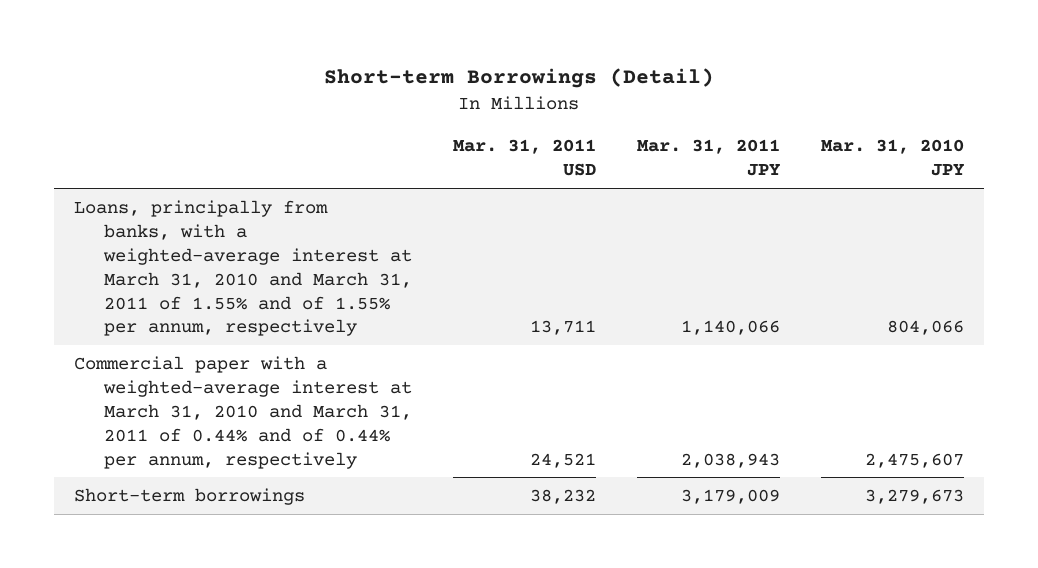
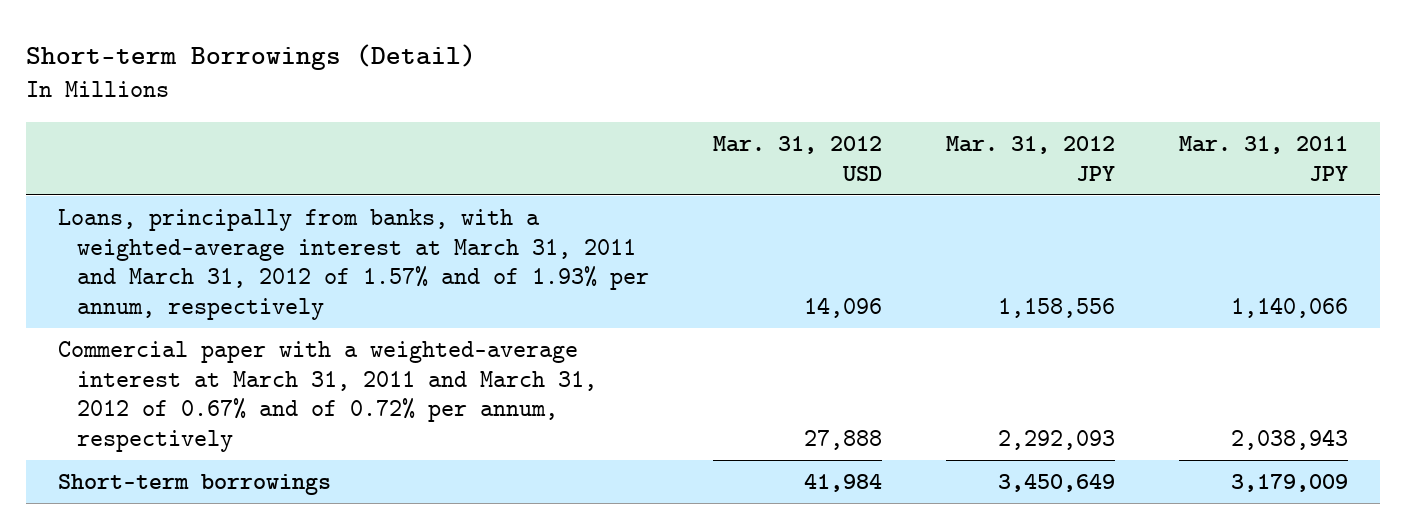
- | Mar. 31, 2011 USD | Mar. 31, 2011 JPY | Mar. 31, 2010 JPY
+ | Mar. 31, 2012 USD | Mar. 31, 2012 JPY | Mar. 31, 2011 JPY
- Loans, principally from banks, with a weighted-average interest at March 31, 2010 and March 31, 2011 of 1.55% and of 1.55% per annum, respectively | 13,711 | 1,140,066 | 804,066
- Commercial paper with a weighted-average interest at March 31, 2010 and March 31, 2011 of 0.44% and of 0.44% per annum, respectively | 24,521 | 2,038,943 | 2,475,607
+ Loans, principally from banks, with a weighted-average interest at March 31, 2011 and March 31, 2012 of 1.57% and of 1.93% per annum, respectively | 14,096 | 1,158,556 | 1,140,066
+ Commercial paper with a weighted-average interest at March 31, 2011 and March 31, 2012 of 0.67% and of 0.72% per annum, respectively | 27,888 | 2,292,093 | 2,038,943

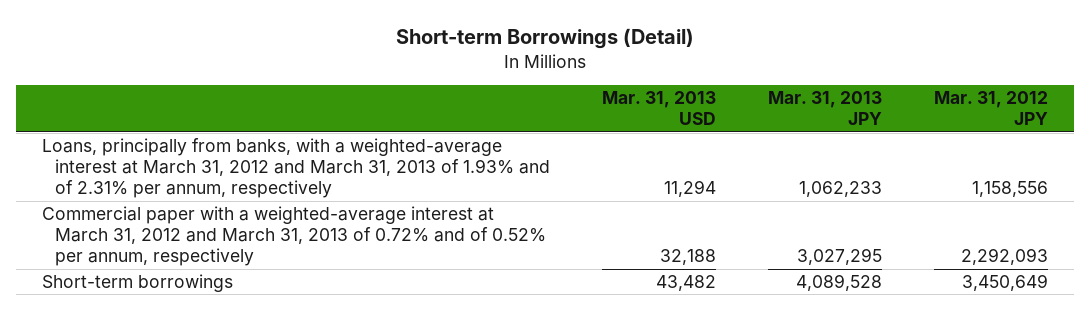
- | Mar. 31, 2012 USD | Mar. 31, 2012 JPY | Mar. 31, 2011 JPY
+ | Mar. 31, 2013 USD | Mar. 31, 2013 JPY | Mar. 31, 2012 JPY
- Loans, principally from banks, with a weighted-average interest at March 31, 2011 and March 31, 2012 of 1.57% and of 1.93% per annum, respectively | 14,096 | 1,158,556 | 1,140,066
- Commercial paper with a weighted-average interest at March 31, 2011 and March 31, 2012 of 0.67% and of 0.72% per annum, respectively | 27,888 | 2,292,093 | 2,038,943
+ Loans, principally from banks, with a weighted-average interest at March 31, 2012 and March 31, 2013 of 1.93% and of 2.31% per annum, respectively | 11,294 | 1,062,233 | 1,158,556
+ Commercial paper with a weighted-average interest at March 31, 2012 and March 31, 2013 of 0.72% and of 0.52% per annum, respectively | 32,188 | 3,027,295 | 2,292,093

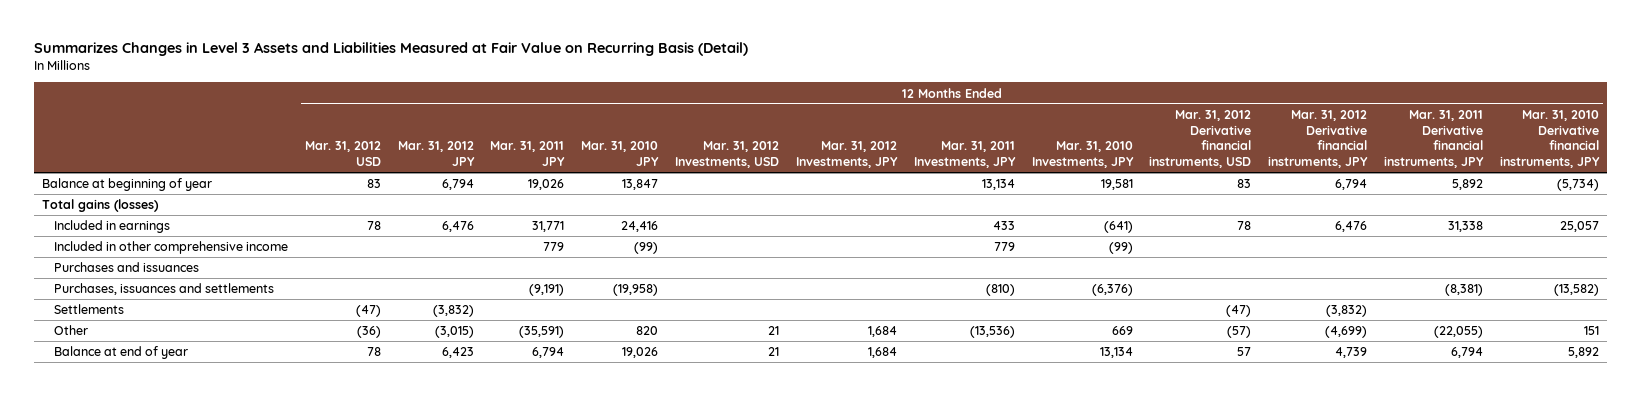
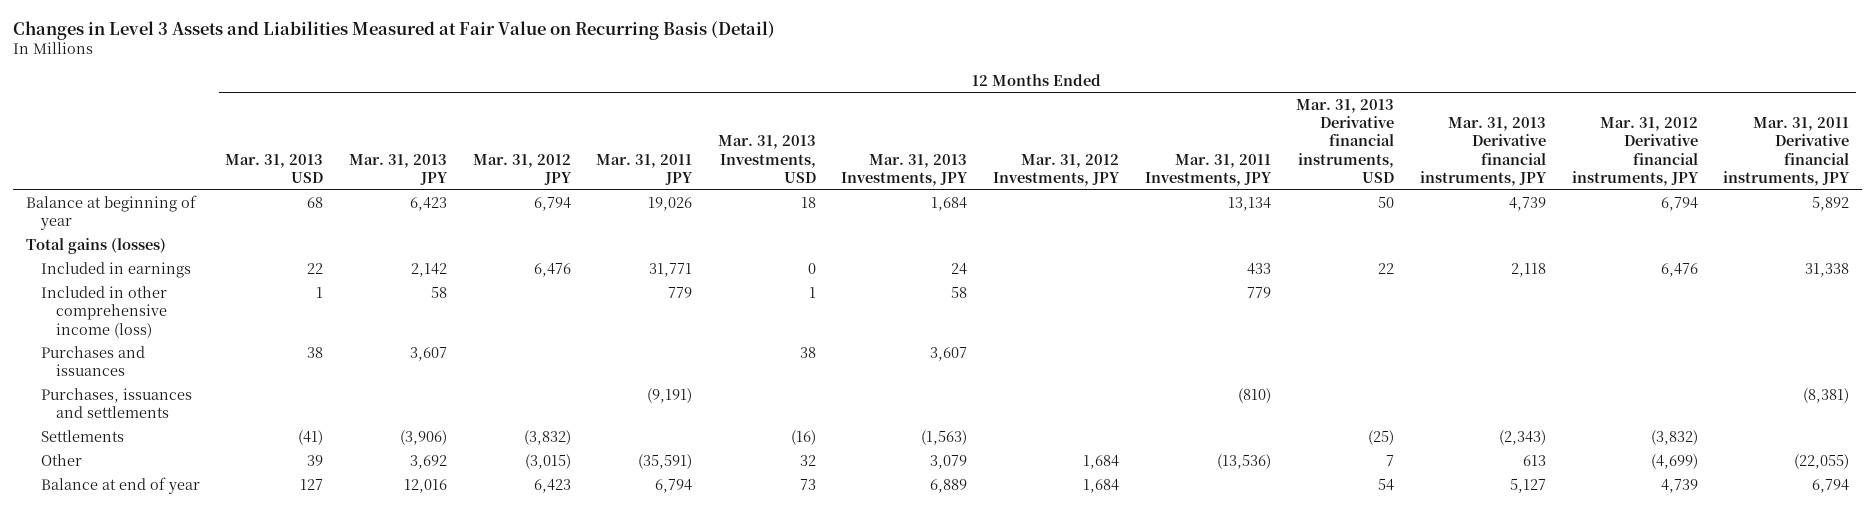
- Summarizes Changes in Level 3 Assets and Liabilities Measured at Fair Value on Recurring Basis (Detail)
+ Changes in Level 3 Assets and Liabilities Measured at Fair Value on Recurring Basis (Detail)
- | 12 Months Ended Mar. 31, 2012 USD | 12 Months Ended Mar. 31, 2012 JPY | 12 Months Ended Mar. 31, 2011 JPY | 12 Months Ended Mar. 31, 2010 JPY | 12 Months Ended Mar. 31, 2012 Investments, USD | 12 Months Ended Mar. 31, 2012 Investments, JPY | 12 Months Ended Mar. 31, 2011 Investments, JPY | 12 Months Ended Mar. 31, 2010 Investments, JPY | 12 Months Ended Mar. 31, 2012 Derivative financial instruments, USD | 12 Months Ended Mar. 31, 2012 Derivative financial instruments, JPY | 12 Months Ended Mar. 31, 2011 Derivative financial instruments, JPY | 12 Months Ended Mar. 31, 2010 Derivative financial instruments, JPY
+ | 12 Months Ended Mar. 31, 2013 USD | 12 Months Ended Mar. 31, 2013 JPY | 12 Months Ended Mar. 31, 2012 JPY | 12 Months Ended Mar. 31, 2011 JPY | 12 Months Ended Mar. 31, 2013 Investments, USD | 12 Months Ended Mar. 31, 2013 Investments, JPY | 12 Months Ended Mar. 31, 2012 Investments, JPY | 12 Months Ended Mar. 31, 2011 Investments, JPY | 12 Months Ended Mar. 31, 2013 Derivative financial instruments, USD | 12 Months Ended Mar. 31, 2013 Derivative financial instruments, JPY | 12 Months Ended Mar. 31, 2012 Derivative financial instruments, JPY | 12 Months Ended Mar. 31, 2011 Derivative financial instruments, JPY
- Included in other comprehensive income | | | 779 | (99) | | | 779 | (99) | | | |
+ Included in other comprehensive income (loss) | 1 | 58 | | 779 | 1 | 58 | | 779 | | | |

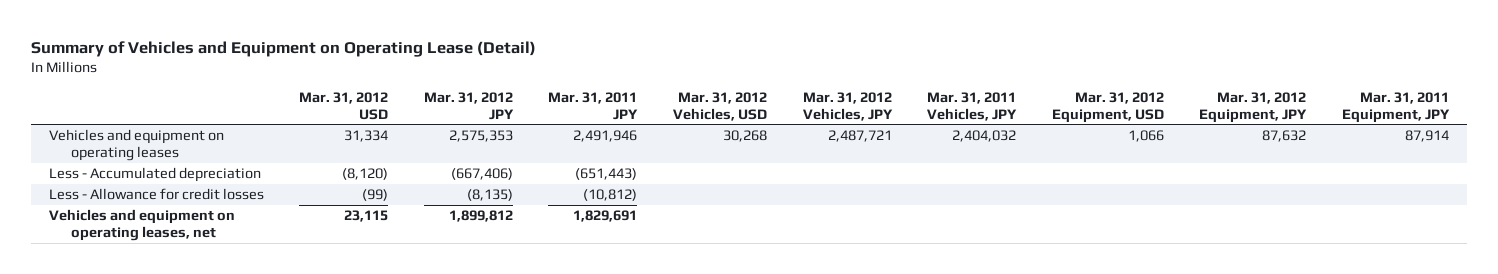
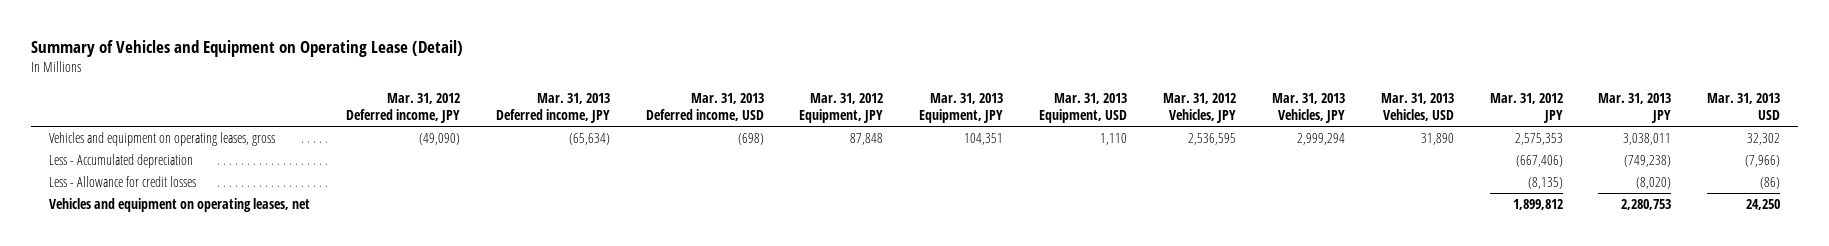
- | Mar. 31, 2012 USD | Mar. 31, 2012 JPY | Mar. 31, 2011 JPY | Mar. 31, 2012 Vehicles, USD | Mar. 31, 2012 Vehicles, JPY | Mar. 31, 2011 Vehicles, JPY | Mar. 31, 2012 Equipment, USD | Mar. 31, 2012 Equipment, JPY | Mar. 31, 2011 Equipment, JPY
+ | Mar. 31, 2012 Deferred income, JPY | Mar. 31, 2013 Deferred income, JPY | Mar. 31, 2013 Deferred income, USD | Mar. 31, 2012 Equipment, JPY | Mar. 31, 2013 Equipment, JPY | Mar. 31, 2013 Equipment, USD | Mar. 31, 2012 Vehicles, JPY | Mar. 31, 2013 Vehicles, JPY | Mar. 31, 2013 Vehicles, USD | Mar. 31, 2012 JPY | Mar. 31, 2013 JPY | Mar. 31, 2013 USD
- Vehicles and equipment on operating leases | 31,334 | 2,575,353 | 2,491,946 | 30,268 | 2,487,721 | 2,404,032 | 1,066 | 87,632 | 87,914
+ Vehicles and equipment on operating leases, gross | (49,090) | (65,634) | (698) | 87,848 | 104,351 | 1,110 | 2,536,595 | 2,999,294 | 31,890 | 2,575,353 | 3,038,011 | 32,302

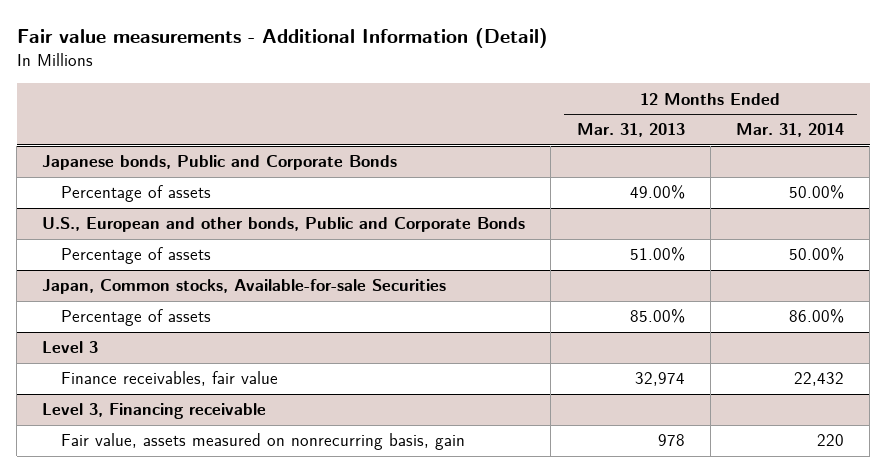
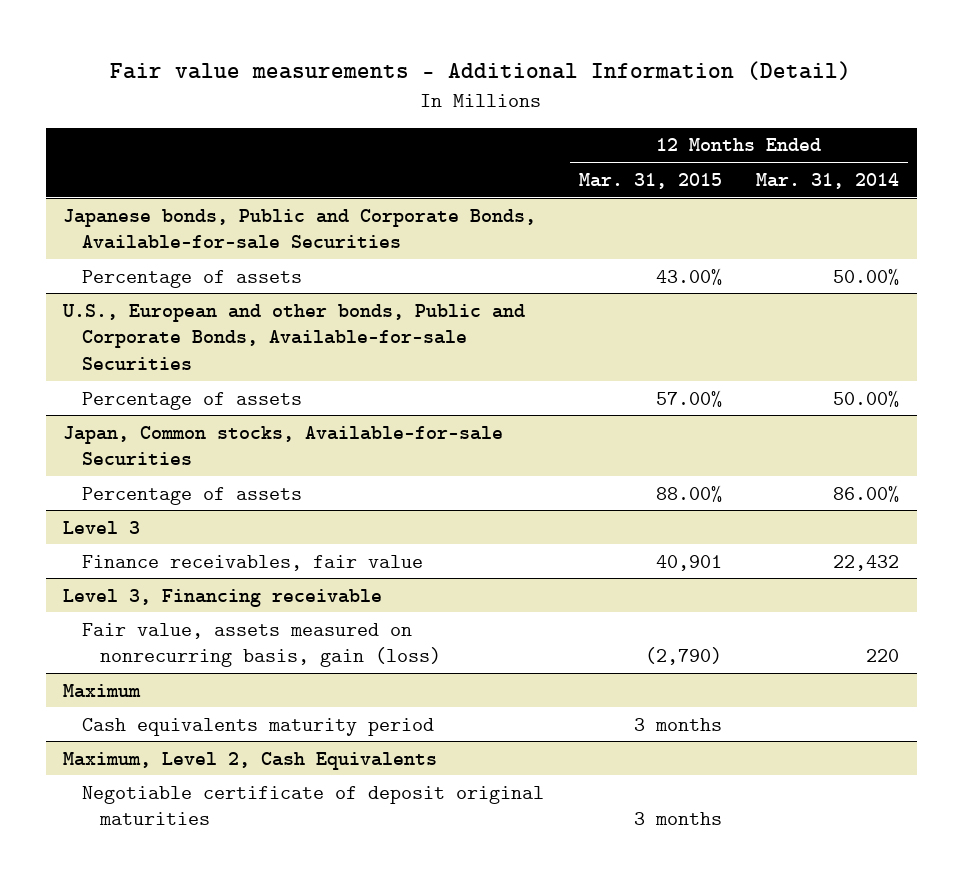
- | 12 Months Ended Mar. 31, 2013 | 12 Months Ended Mar. 31, 2014
+ | 12 Months Ended Mar. 31, 2015 | 12 Months Ended Mar. 31, 2014
- Japanese bonds, Public and Corporate Bonds
+ Japanese bonds, Public and Corporate Bonds, Available-for-sale Securities
- U.S., European and other bonds, Public and Corporate Bonds
+ U.S., European and other bonds, Public and Corporate Bonds, Available-for-sale Securities
@ Level 3, Financing receivable
- Fair value, assets measured on nonrecurring basis, gain | 978 | 220
+ Fair value, assets measured on nonrecurring basis, gain (loss) | (2,790) | 220
+ Maximum
+ Cash equivalents maturity period | 3 months |
+ Maximum, Level 2, Cash Equivalents
+ Negotiable certificate of deposit original maturities | 3 months |

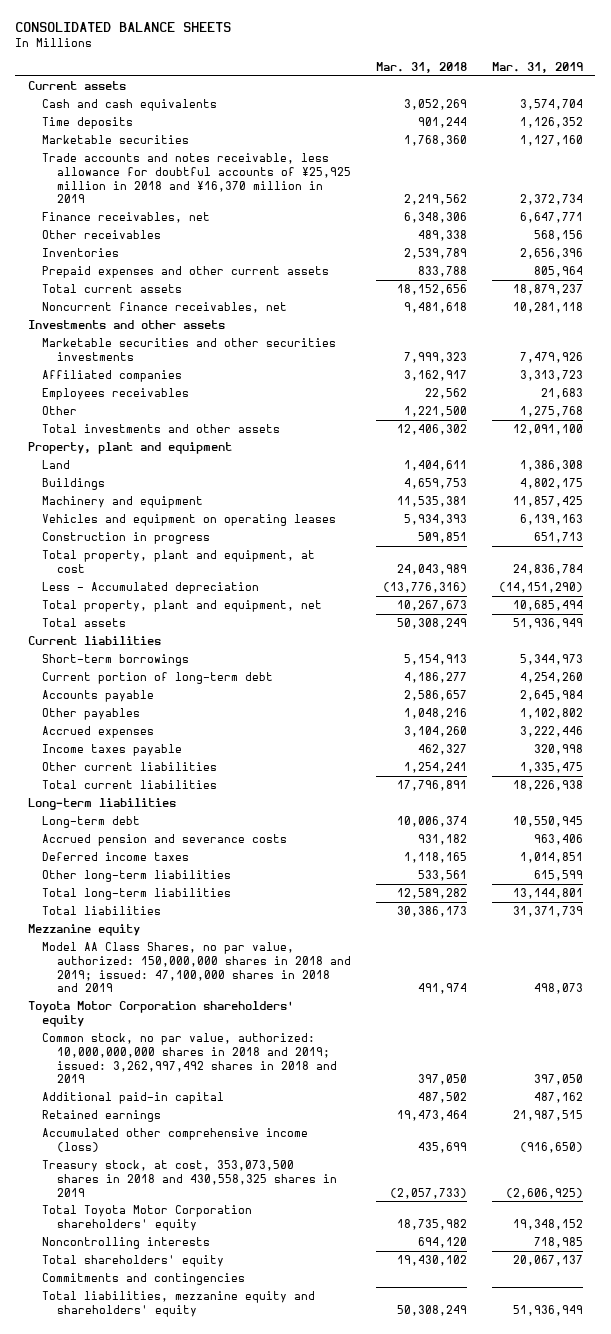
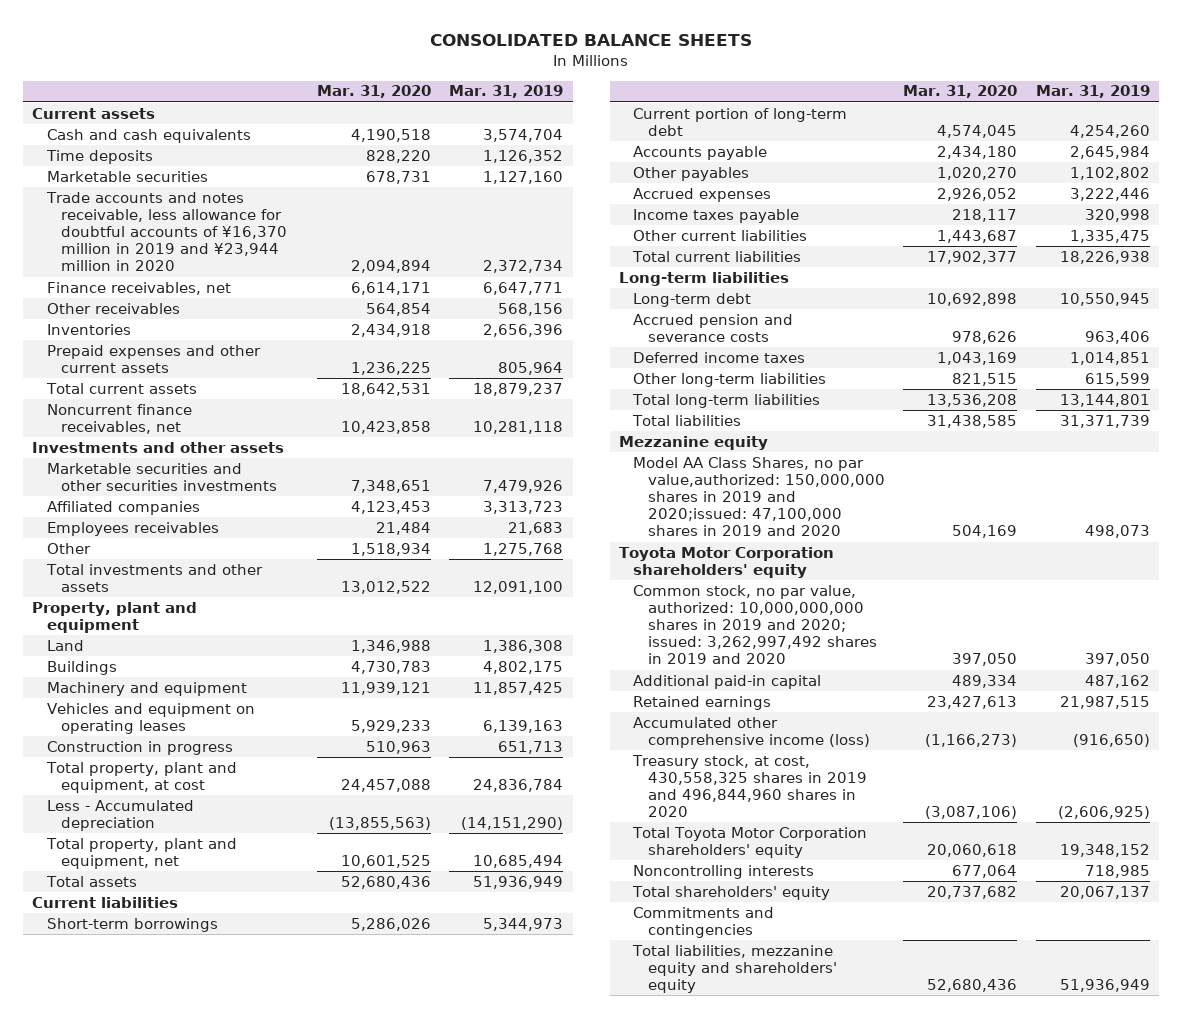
- | Mar. 31, 2018 | Mar. 31, 2019
+ | Mar. 31, 2020 | Mar. 31, 2019
- Trade accounts and notes receivable, less allowance for doubtful accounts of ¥25,925 million in 2018 and ¥16,370 million in 2019 | 2,219,562 | 2,372,734
+ Trade accounts and notes receivable, less allowance for doubtful accounts of ¥16,370 million in 2019 and ¥23,944 million in 2020 | 2,094,894 | 2,372,734
- Model AA Class Shares, no par value, authorized: 150,000,000 shares in 2018 and 2019; issued: 47,100,000 shares in 2018 and 2019 | 491,974 | 498,073
+ Model AA Class Shares, no par value,authorized: 150,000,000 shares in 2019 and 2020;issued: 47,100,000 shares in 2019 and 2020 | 504,169 | 498,073
- Common stock, no par value, authorized: 10,000,000,000 shares in 2018 and 2019; issued: 3,262,997,492 shares in 2018 and 2019 | 397,050 | 397,050
+ Common stock, no par value, authorized: 10,000,000,000 shares in 2019 and 2020; issued: 3,262,997,492 shares in 2019 and 2020 | 397,050 | 397,050
- Treasury stock, at cost, 353,073,500 shares in 2018 and 430,558,325 shares in 2019 | (2,057,733) | (2,606,925)
+ Treasury stock, at cost, 430,558,325 shares in 2019 and 496,844,960 shares in 2020 | (3,087,106) | (2,606,925)

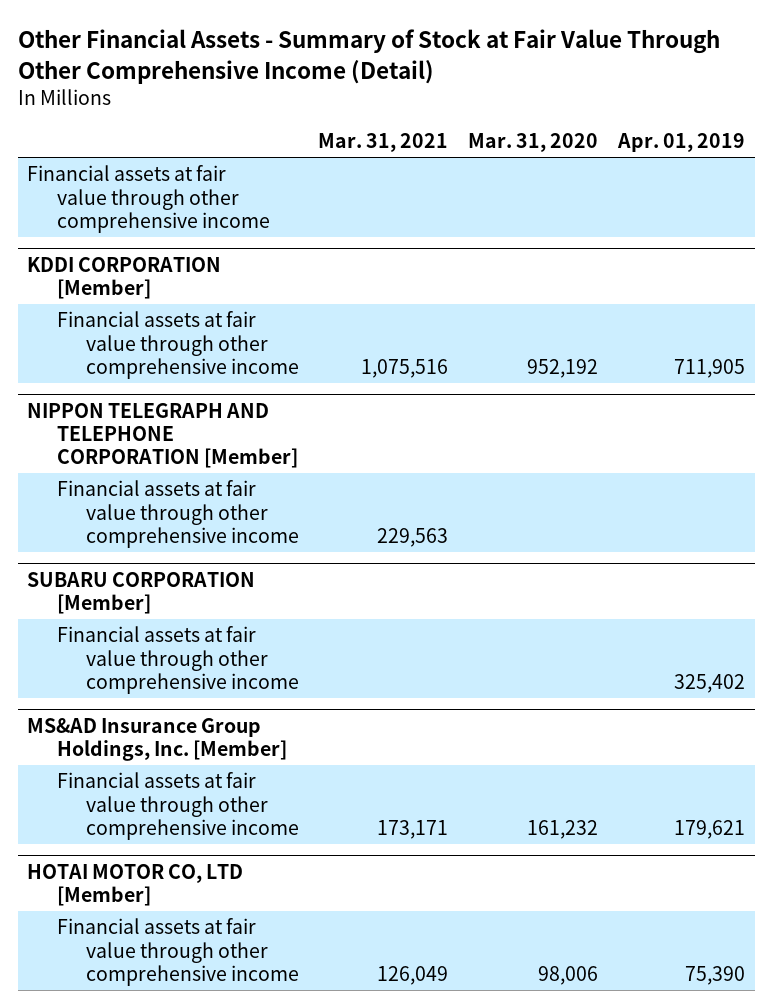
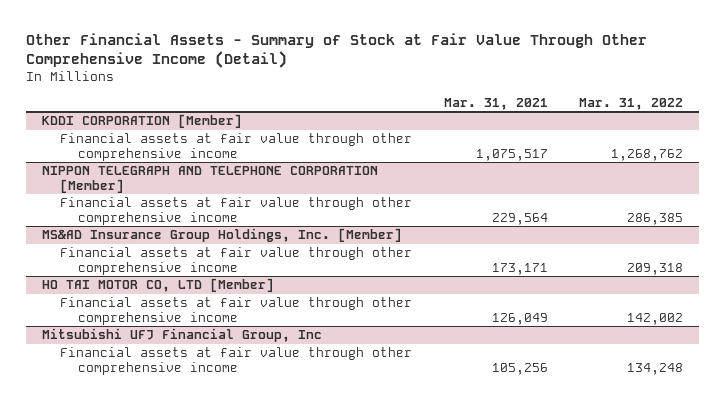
- | Mar. 31, 2021 | Mar. 31, 2020 | Apr. 01, 2019
+ | Mar. 31, 2021 | Mar. 31, 2022
- Financial assets at fair value through other comprehensive income
@ KDDI CORPORATION [Member]
- Financial assets at fair value through other comprehensive income | 1,075,516 | 952,192 | 711,905
+ Financial assets at fair value through other comprehensive income | 1,075,517 | 1,268,762
@ NIPPON TELEGRAPH AND TELEPHONE CORPORATION [Member]
- Financial assets at fair value through other comprehensive income | 229,563 | |
- SUBARU CORPORATION [Member]
- Financial assets at fair value through other comprehensive income | | | 325,402
@ NIPPON TELEGRAPH AND TELEPHONE CORPORATION [Member]
+ Financial assets at fair value through other comprehensive income | 229,564 | 286,385
- HOTAI MOTOR CO, LTD [Member]
+ HO TAI MOTOR CO, LTD [Member]
+ Mitsubishi UFJ Financial Group, Inc
+ Financial assets at fair value through other comprehensive income | 105,256 | 134,248

